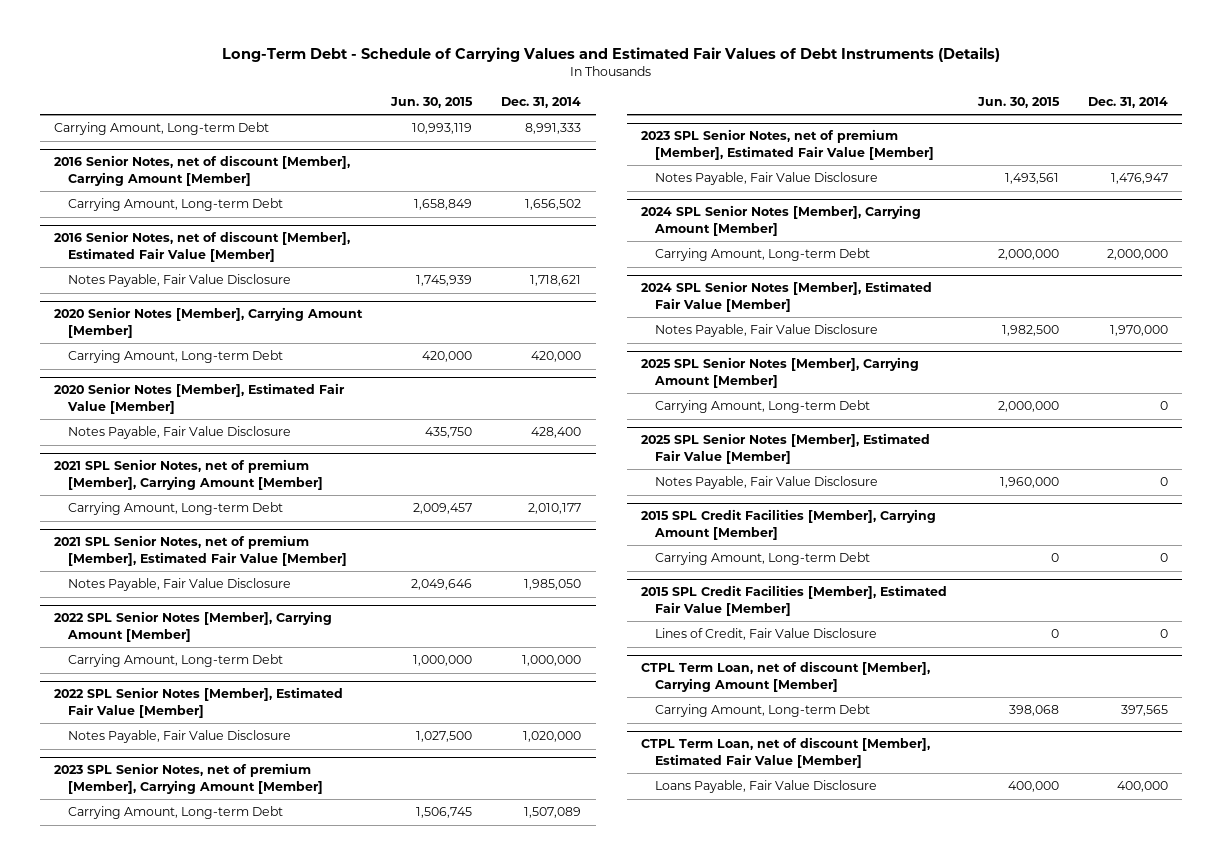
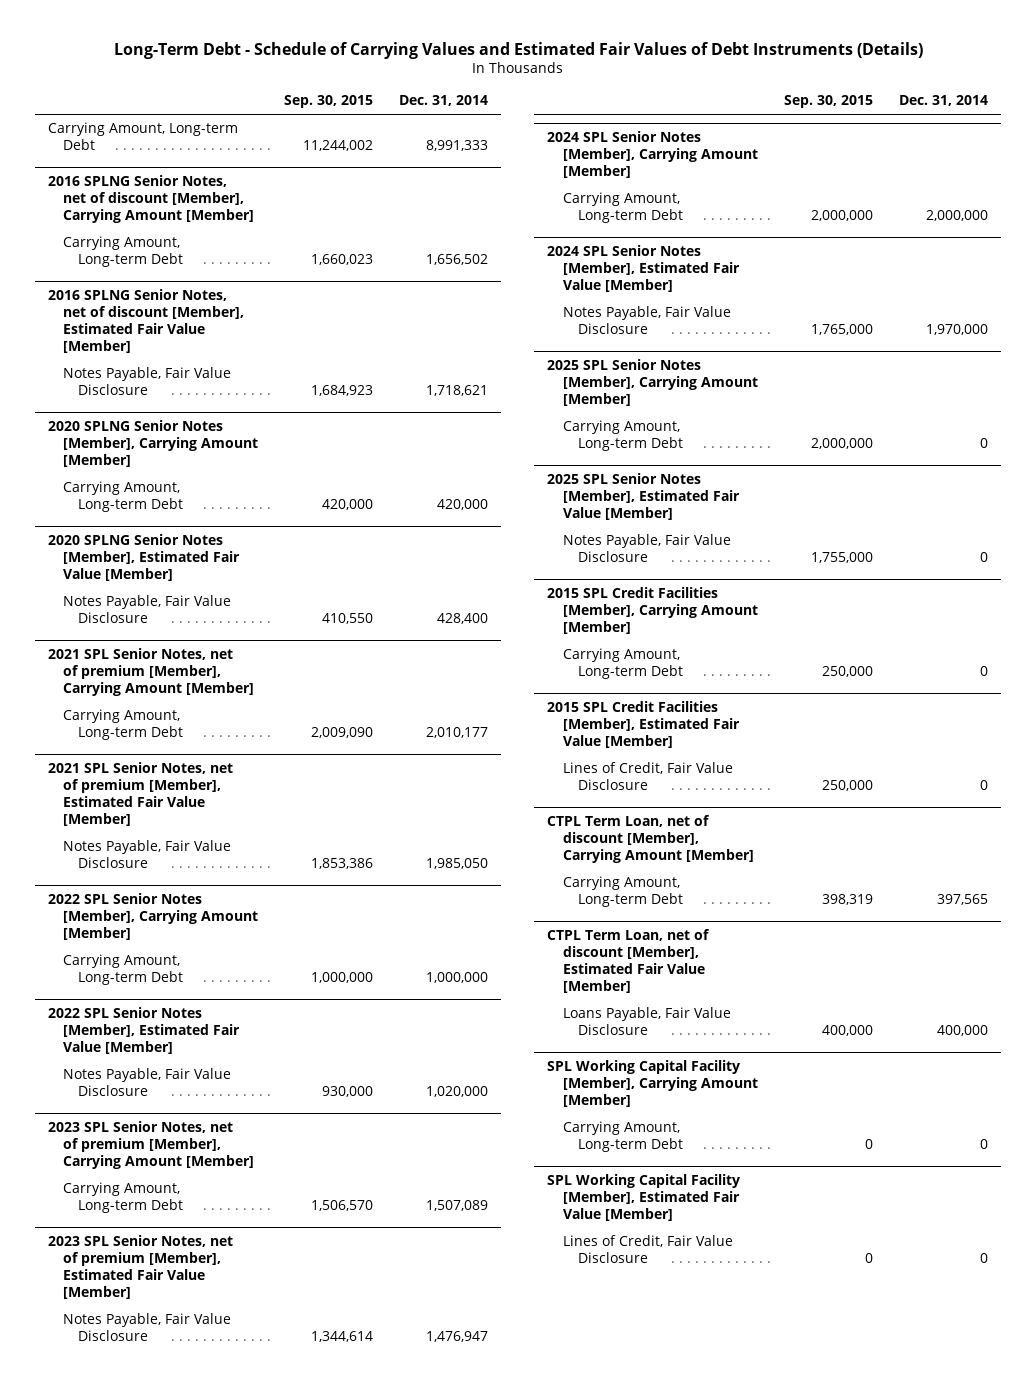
- | Jun. 30, 2015 | Dec. 31, 2014
+ | Sep. 30, 2015 | Dec. 31, 2014
- 2016 Senior Notes, net of discount [Member], Carrying Amount [Member]
+ 2016 SPLNG Senior Notes, net of discount [Member], Carrying Amount [Member]
- 2016 Senior Notes, net of discount [Member], Estimated Fair Value [Member]
+ 2016 SPLNG Senior Notes, net of discount [Member], Estimated Fair Value [Member]
- 2020 Senior Notes [Member], Carrying Amount [Member]
+ 2020 SPLNG Senior Notes [Member], Carrying Amount [Member]
- 2020 Senior Notes [Member], Estimated Fair Value [Member]
+ 2020 SPLNG Senior Notes [Member], Estimated Fair Value [Member]
+ SPL Working Capital Facility [Member], Carrying Amount [Member]
+ Carrying Amount, Long-term Debt | 0 | 0
+ SPL Working Capital Facility [Member], Estimated Fair Value [Member]
+ Lines of Credit, Fair Value Disclosure | 0 | 0

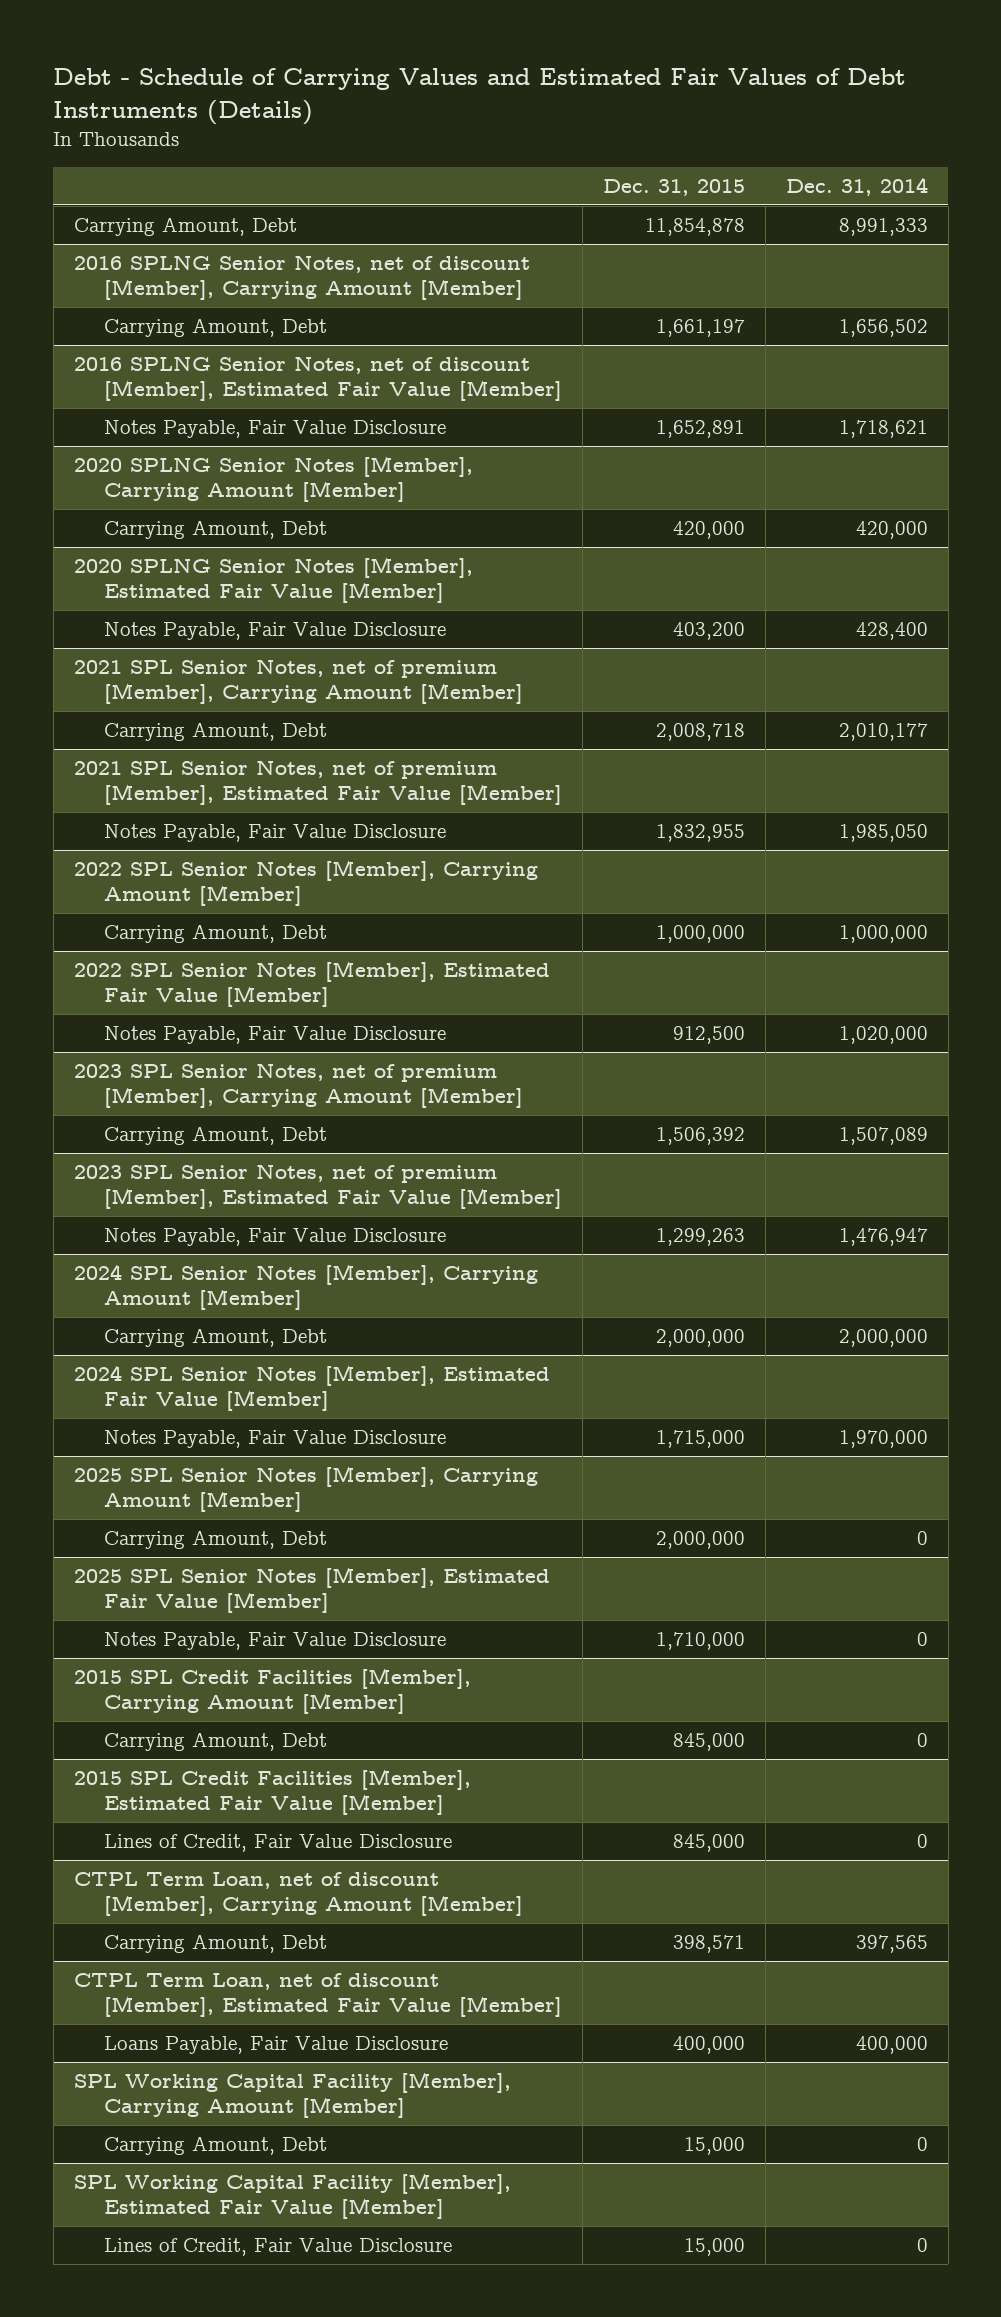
- Long-Term Debt - Schedule of Carrying Values and Estimated Fair Values of Debt Instruments (Details)
+ Debt - Schedule of Carrying Values and Estimated Fair Values of Debt Instruments (Details)
- | Sep. 30, 2015 | Dec. 31, 2014
+ | Dec. 31, 2015 | Dec. 31, 2014
- Carrying Amount, Long-term Debt | 11,244,002 | 8,991,333
+ Carrying Amount, Debt | 11,854,878 | 8,991,333
@ 2016 SPLNG Senior Notes, net of discount [Member], Carrying Amount [Member]
- Carrying Amount, Long-term Debt | 1,660,023 | 1,656,502
+ Carrying Amount, Debt | 1,661,197 | 1,656,502
@ 2020 SPLNG Senior Notes [Member], Carrying Amount [Member]
- Carrying Amount, Long-term Debt | 420,000 | 420,000
+ Carrying Amount, Debt | 420,000 | 420,000
@ 2021 SPL Senior Notes, net of premium [Member], Carrying Amount [Member]
- Carrying Amount, Long-term Debt | 2,009,090 | 2,010,177
+ Carrying Amount, Debt | 2,008,718 | 2,010,177
@ 2022 SPL Senior Notes [Member], Carrying Amount [Member]
- Carrying Amount, Long-term Debt | 1,000,000 | 1,000,000
+ Carrying Amount, Debt | 1,000,000 | 1,000,000
@ 2023 SPL Senior Notes, net of premium [Member], Carrying Amount [Member]
- Carrying Amount, Long-term Debt | 1,506,570 | 1,507,089
+ Carrying Amount, Debt | 1,506,392 | 1,507,089
@ 2024 SPL Senior Notes [Member], Carrying Amount [Member]
- Carrying Amount, Long-term Debt | 2,000,000 | 2,000,000
+ Carrying Amount, Debt | 2,000,000 | 2,000,000
@ 2025 SPL Senior Notes [Member], Carrying Amount [Member]
- Carrying Amount, Long-term Debt | 2,000,000 | 0
+ Carrying Amount, Debt | 2,000,000 | 0
@ 2015 SPL Credit Facilities [Member], Carrying Amount [Member]
- Carrying Amount, Long-term Debt | 250,000 | 0
+ Carrying Amount, Debt | 845,000 | 0
@ CTPL Term Loan, net of discount [Member], Carrying Amount [Member]
- Carrying Amount, Long-term Debt | 398,319 | 397,565
+ Carrying Amount, Debt | 398,571 | 397,565
@ SPL Working Capital Facility [Member], Carrying Amount [Member]
- Carrying Amount, Long-term Debt | 0 | 0
+ Carrying Amount, Debt | 15,000 | 0

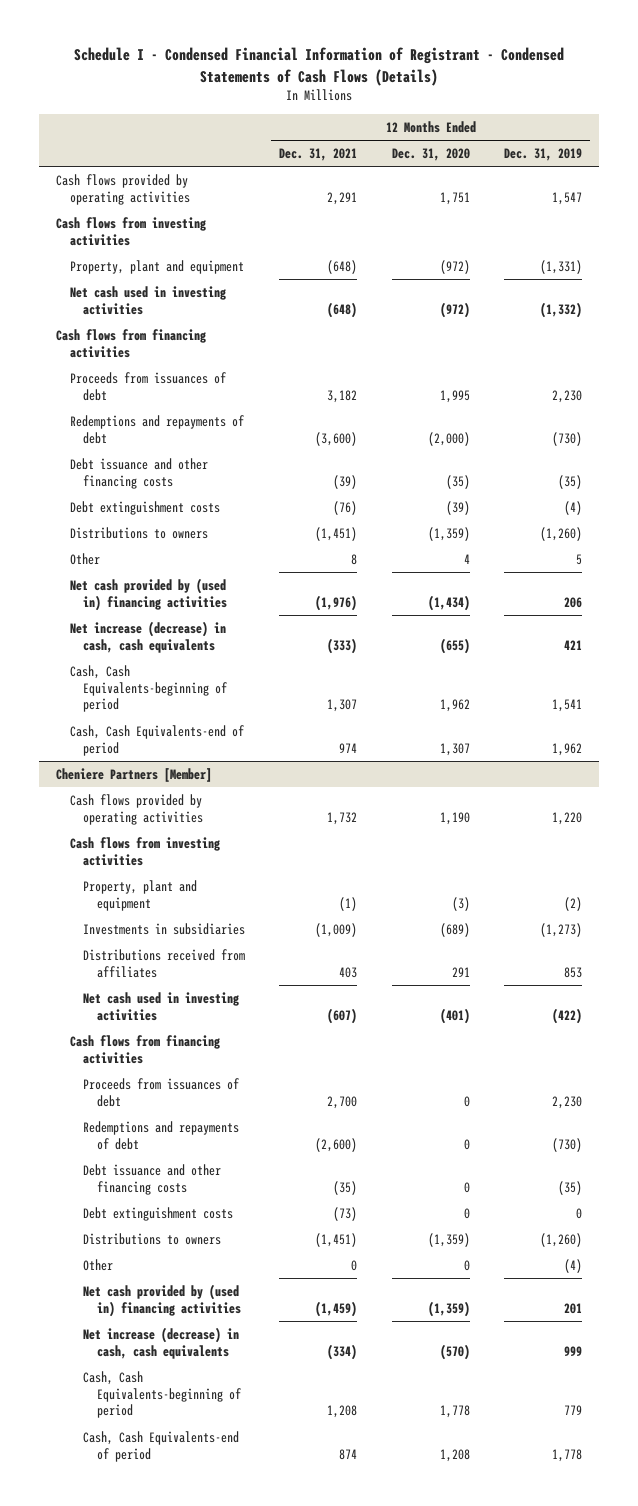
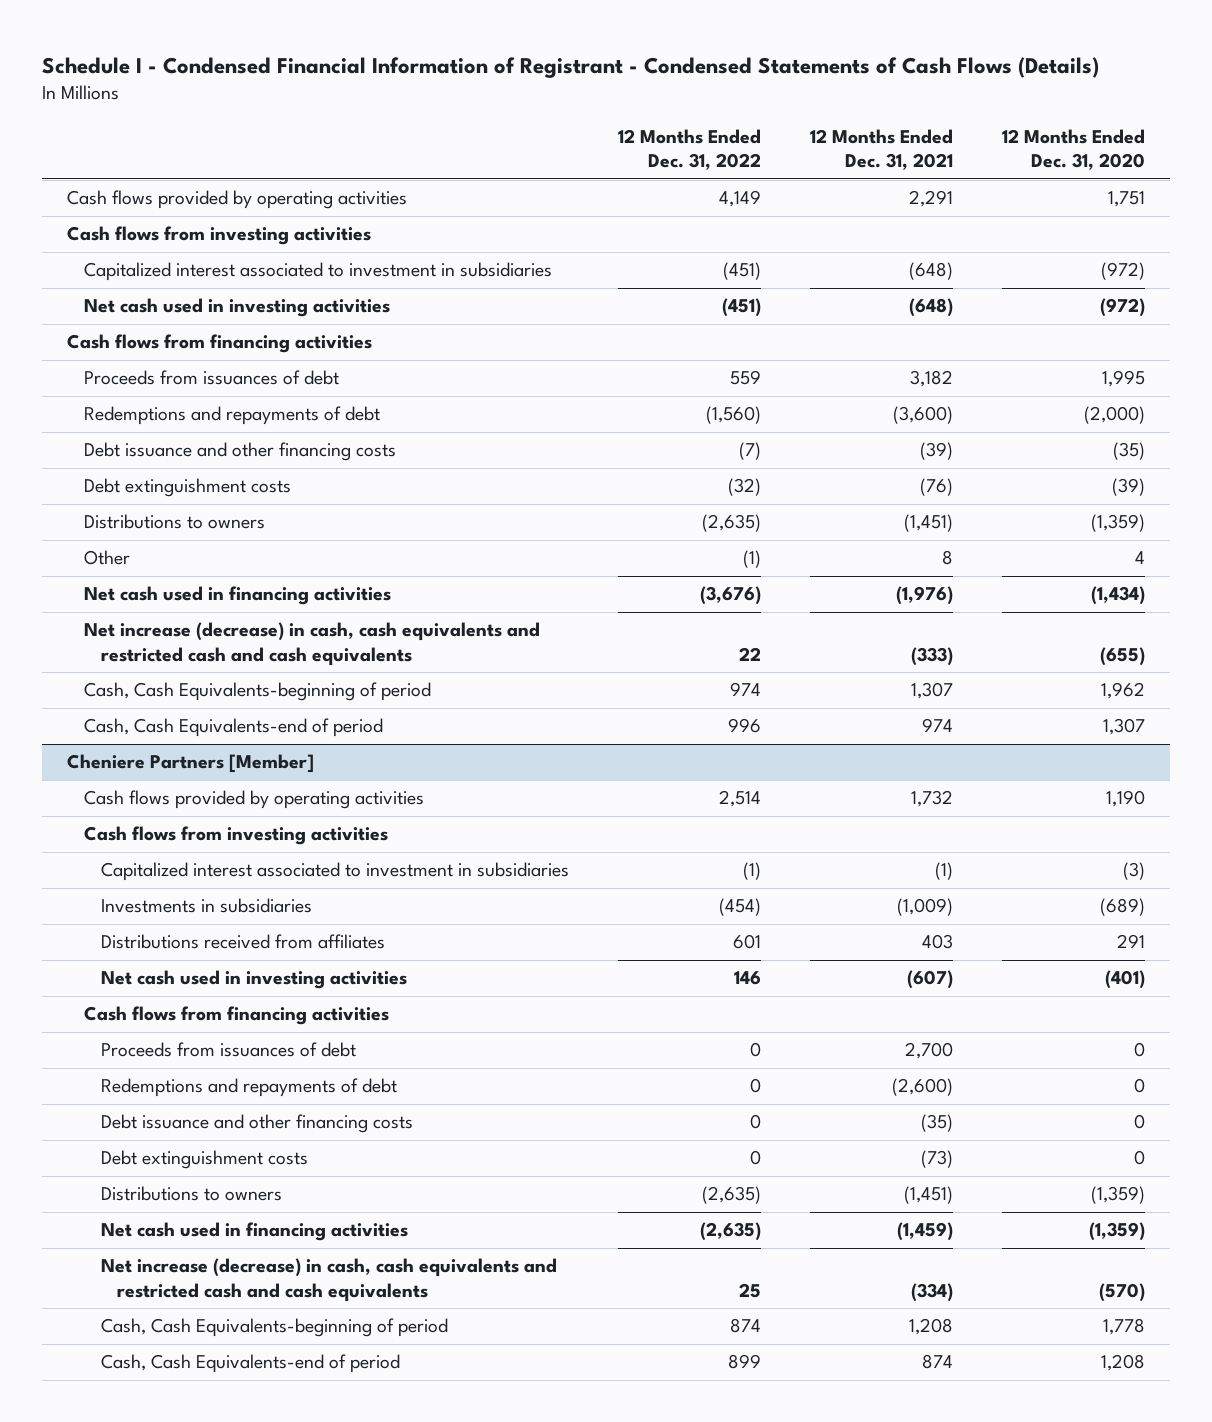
- | 12 Months Ended Dec. 31, 2021 | 12 Months Ended Dec. 31, 2020 | 12 Months Ended Dec. 31, 2019
+ | 12 Months Ended Dec. 31, 2022 | 12 Months Ended Dec. 31, 2021 | 12 Months Ended Dec. 31, 2020
- Property, plant and equipment | (648) | (972) | (1,331)
+ Capitalized interest associated to investment in subsidiaries | (451) | (648) | (972)
- Net cash provided by (used in) financing activities | (1,976) | (1,434) | 206
- Net increase (decrease) in cash, cash equivalents | (333) | (655) | 421
+ Net cash used in financing activities | (3,676) | (1,976) | (1,434)
+ Net increase (decrease) in cash, cash equivalents and restricted cash and cash equivalents | 22 | (333) | (655)
@ Cheniere Partners [Member]
- Property, plant and equipment | (1) | (3) | (2)
+ Capitalized interest associated to investment in subsidiaries | (1) | (1) | (3)
- Other | 0 | 0 | (4)
- Net cash provided by (used in) financing activities | (1,459) | (1,359) | 201
- Net increase (decrease) in cash, cash equivalents | (334) | (570) | 999
+ Net cash used in financing activities | (2,635) | (1,459) | (1,359)
+ Net increase (decrease) in cash, cash equivalents and restricted cash and cash equivalents | 25 | (334) | (570)

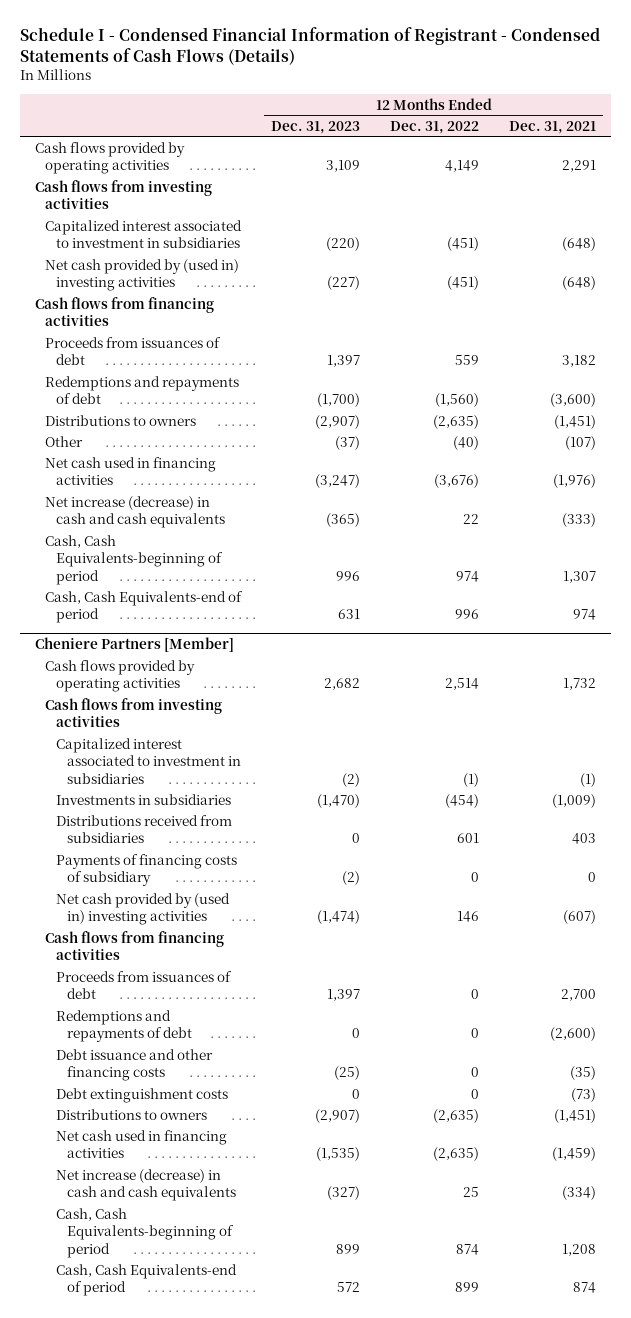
- | 12 Months Ended Dec. 31, 2022 | 12 Months Ended Dec. 31, 2021 | 12 Months Ended Dec. 31, 2020
+ | 12 Months Ended Dec. 31, 2023 | 12 Months Ended Dec. 31, 2022 | 12 Months Ended Dec. 31, 2021
- Net cash used in investing activities | (451) | (648) | (972)
+ Net cash provided by (used in) investing activities | (227) | (451) | (648)
- Debt issuance and other financing costs | (7) | (39) | (35)
- Debt extinguishment costs | (32) | (76) | (39)
- Other | (1) | 8 | 4
+ Other | (37) | (40) | (107)
- Net increase (decrease) in cash, cash equivalents and restricted cash and cash equivalents | 22 | (333) | (655)
+ Net increase (decrease) in cash and cash equivalents | (365) | 22 | (333)
@ Cheniere Partners [Member]
- Distributions received from affiliates | 601 | 403 | 291
- Net cash used in investing activities | 146 | (607) | (401)
+ Distributions received from subsidiaries | 0 | 601 | 403
+ Payments of financing costs of subsidiary | (2) | 0 | 0
+ Net cash provided by (used in) investing activities | (1,474) | 146 | (607)
- Net increase (decrease) in cash, cash equivalents and restricted cash and cash equivalents | 25 | (334) | (570)
+ Net increase (decrease) in cash and cash equivalents | (327) | 25 | (334)

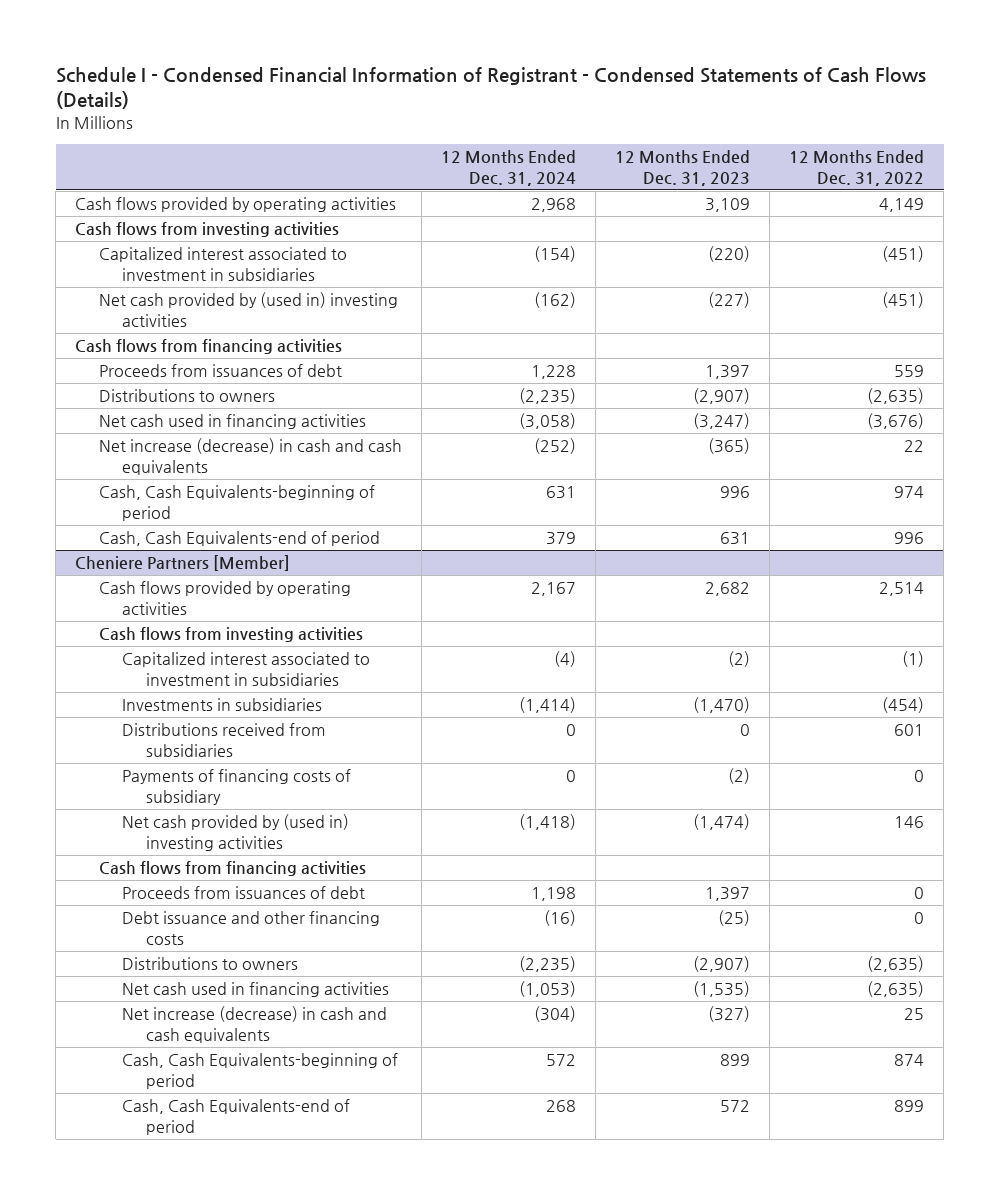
- | 12 Months Ended Dec. 31, 2023 | 12 Months Ended Dec. 31, 2022 | 12 Months Ended Dec. 31, 2021
+ | 12 Months Ended Dec. 31, 2024 | 12 Months Ended Dec. 31, 2023 | 12 Months Ended Dec. 31, 2022
- Redemptions and repayments of debt | (1,700) | (1,560) | (3,600)
- Other | (37) | (40) | (107)
@ Cheniere Partners [Member]
- Redemptions and repayments of debt | 0 | 0 | (2,600)
- Debt extinguishment costs | 0 | 0 | (73)

